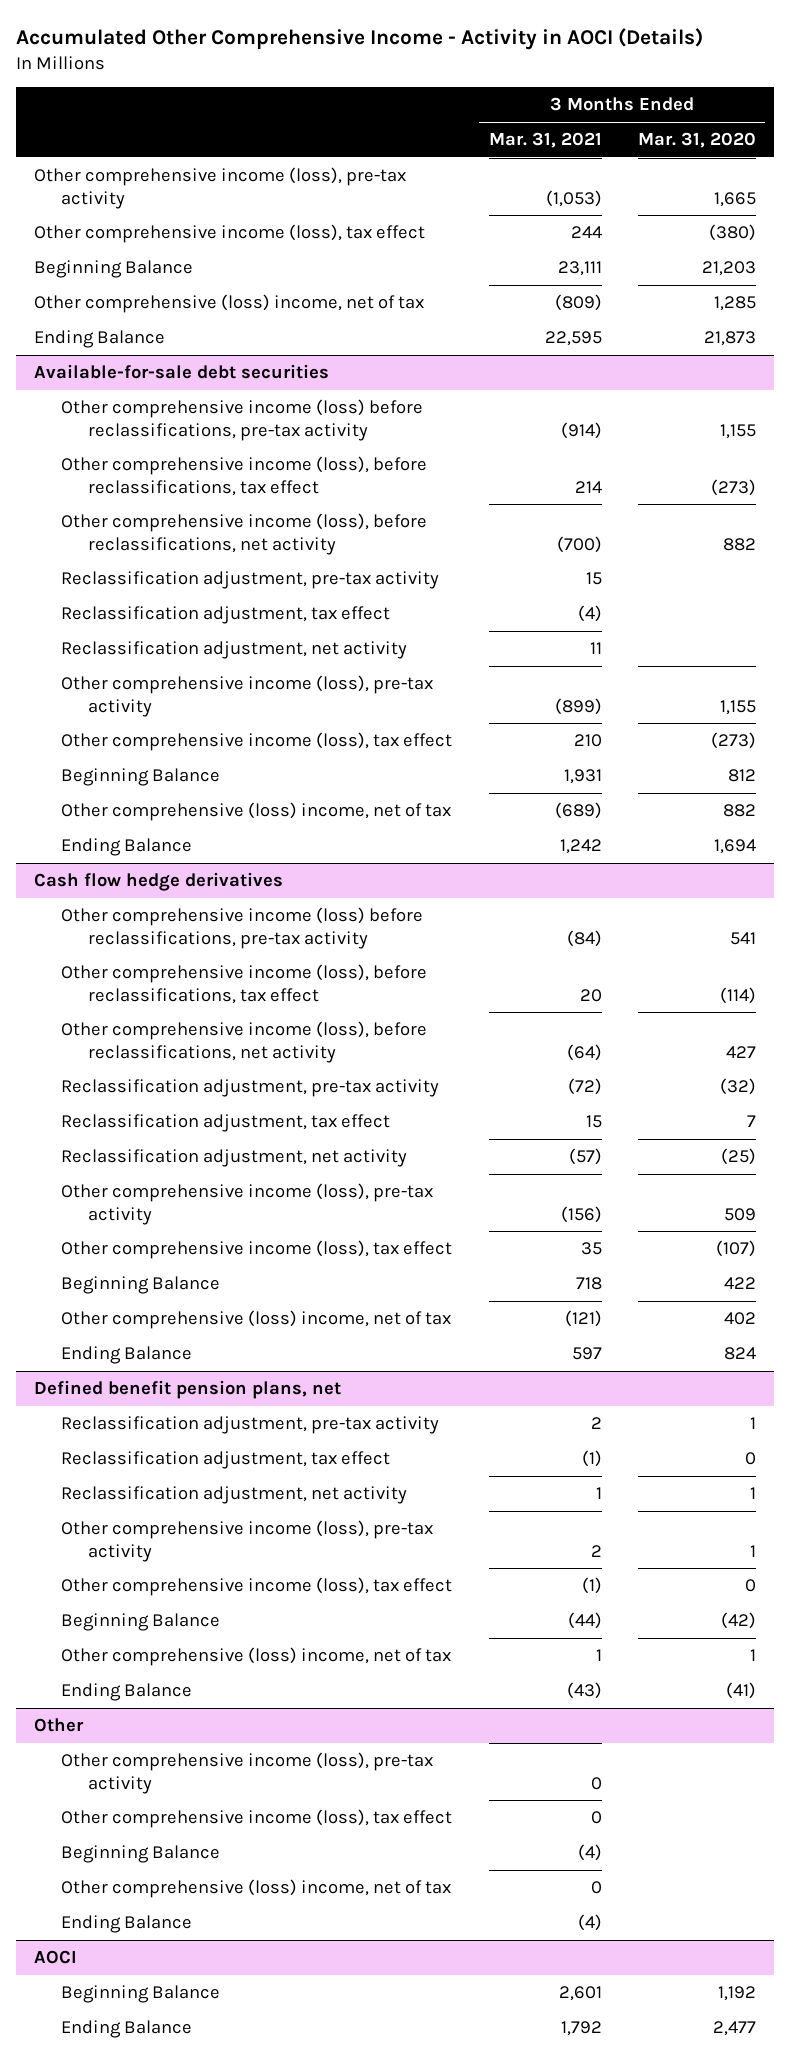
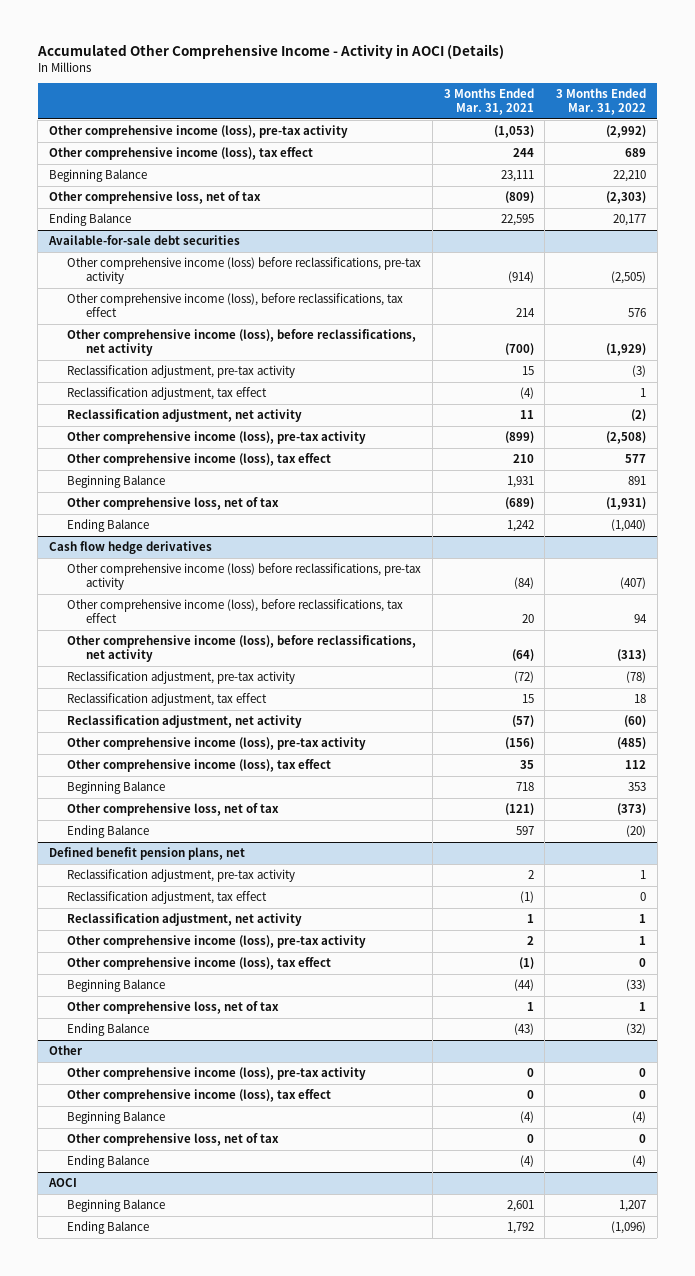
- | 3 Months Ended Mar. 31, 2021 | 3 Months Ended Mar. 31, 2020
+ | 3 Months Ended Mar. 31, 2021 | 3 Months Ended Mar. 31, 2022
- Other comprehensive (loss) income, net of tax | (809) | 1,285
+ Other comprehensive loss, net of tax | (809) | (2,303)
@ Available-for-sale debt securities
- Other comprehensive (loss) income, net of tax | (689) | 882
+ Other comprehensive loss, net of tax | (689) | (1,931)
@ Cash flow hedge derivatives
- Other comprehensive (loss) income, net of tax | (121) | 402
+ Other comprehensive loss, net of tax | (121) | (373)
@ Defined benefit pension plans, net
- Other comprehensive (loss) income, net of tax | 1 | 1
+ Other comprehensive loss, net of tax | 1 | 1
@ Other
- Other comprehensive (loss) income, net of tax | 0 |
+ Other comprehensive loss, net of tax | 0 | 0

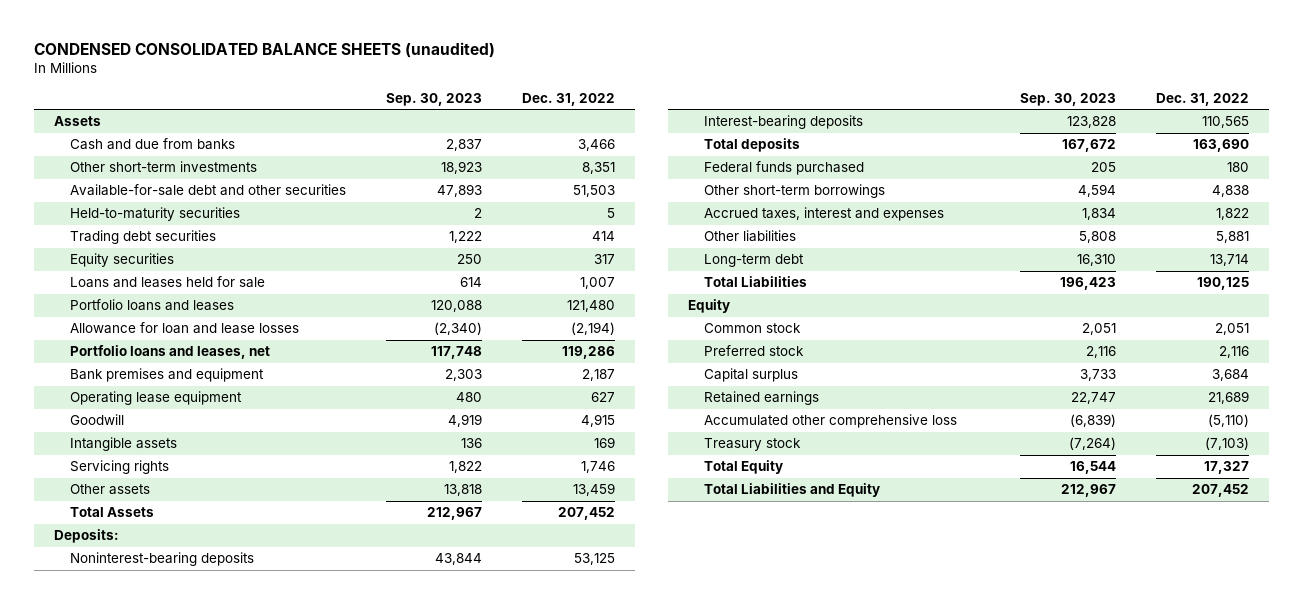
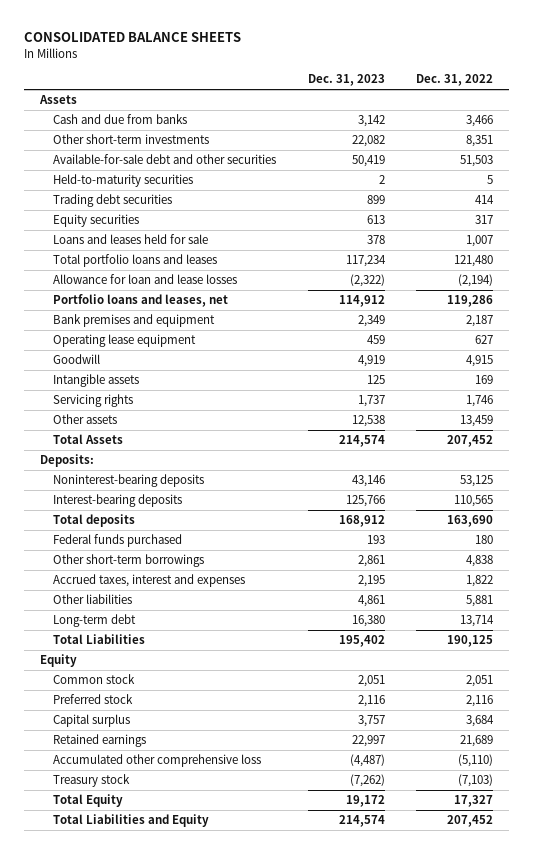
- CONDENSED CONSOLIDATED BALANCE SHEETS (unaudited)
+ CONSOLIDATED BALANCE SHEETS
- | Sep. 30, 2023 | Dec. 31, 2022
+ | Dec. 31, 2023 | Dec. 31, 2022
- Portfolio loans and leases | 120,088 | 121,480
+ Total portfolio loans and leases | 117,234 | 121,480

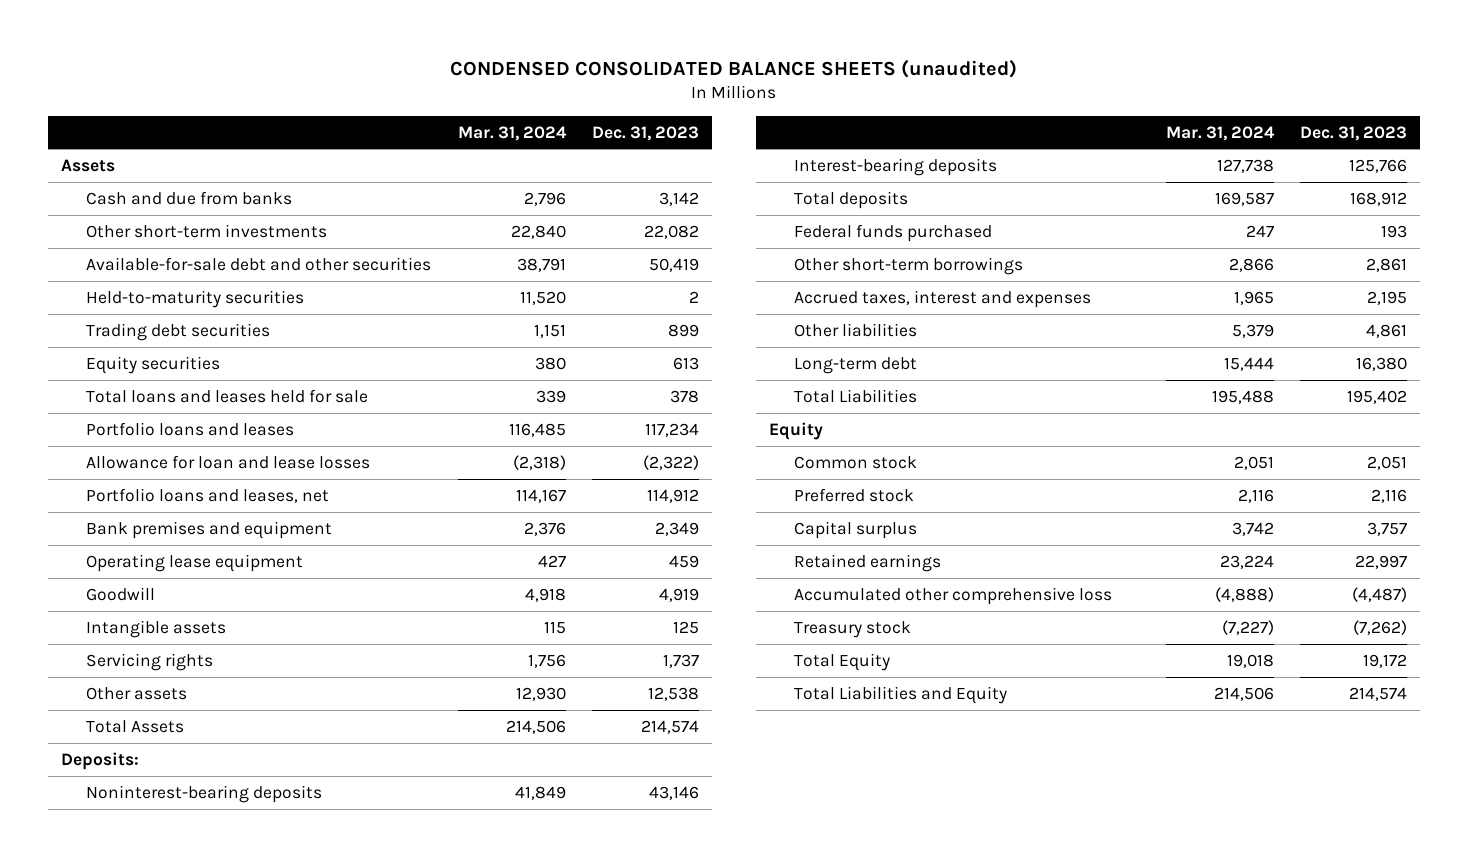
- CONSOLIDATED BALANCE SHEETS
+ CONDENSED CONSOLIDATED BALANCE SHEETS (unaudited)
- | Dec. 31, 2023 | Dec. 31, 2022
+ | Mar. 31, 2024 | Dec. 31, 2023
- Loans and leases held for sale | 378 | 1,007
- Total portfolio loans and leases | 117,234 | 121,480
+ Total loans and leases held for sale | 339 | 378
+ Portfolio loans and leases | 116,485 | 117,234

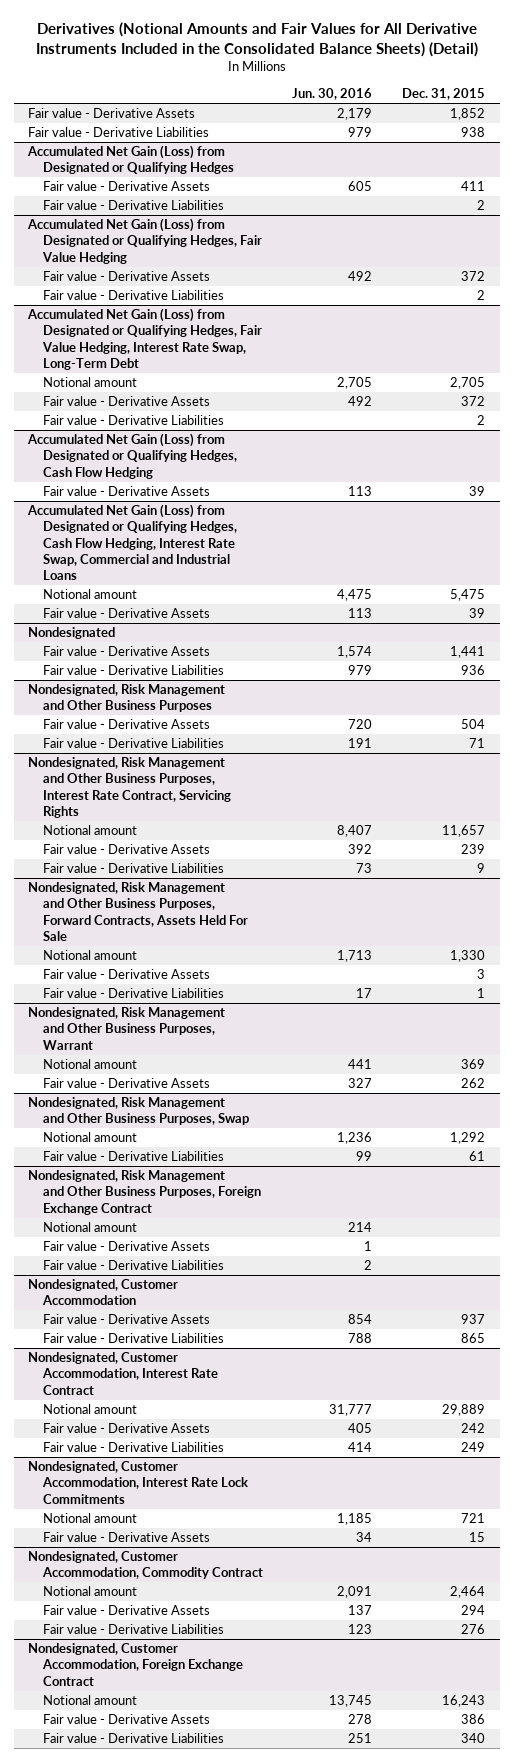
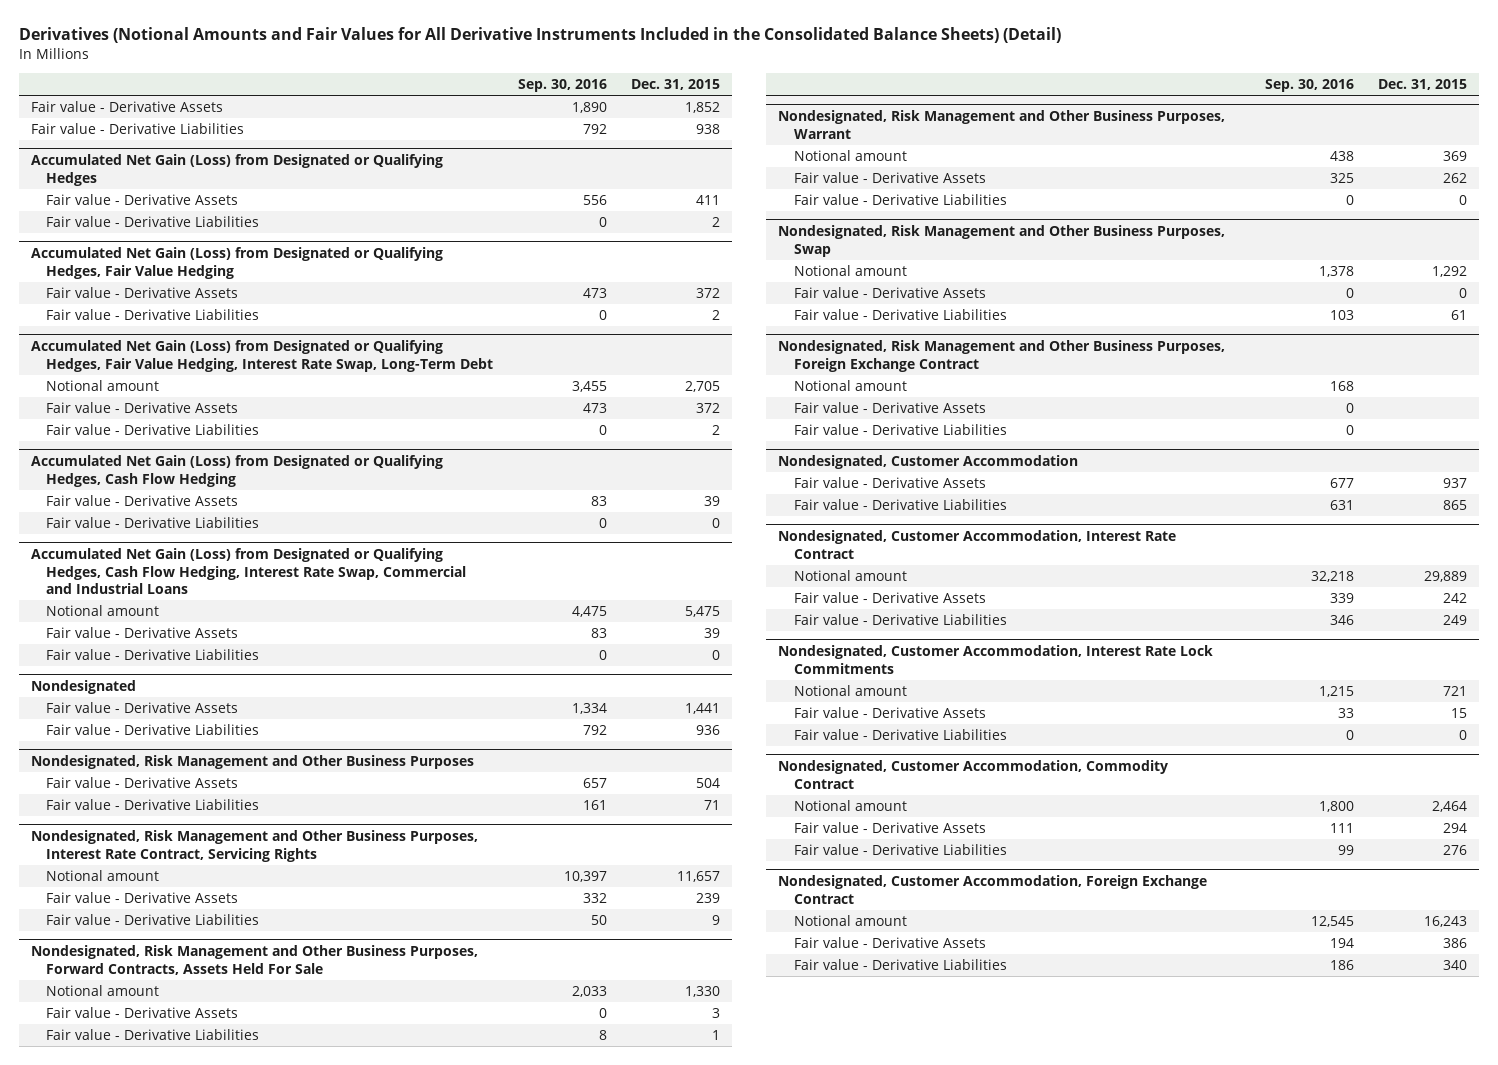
- | Jun. 30, 2016 | Dec. 31, 2015
+ | Sep. 30, 2016 | Dec. 31, 2015
@ Accumulated Net Gain (Loss) from Designated or Qualifying Hedges, Cash Flow Hedging
+ Fair value - Derivative Liabilities | 0 | 0
@ Accumulated Net Gain (Loss) from Designated or Qualifying Hedges, Cash Flow Hedging, Interest Rate Swap, Commercial and Industrial Loans
+ Fair value - Derivative Liabilities | 0 | 0
@ Nondesignated, Risk Management and Other Business Purposes, Warrant
+ Fair value - Derivative Liabilities | 0 | 0
@ Nondesignated, Risk Management and Other Business Purposes, Swap
+ Fair value - Derivative Assets | 0 | 0
@ Nondesignated, Customer Accommodation, Interest Rate Lock Commitments
+ Fair value - Derivative Liabilities | 0 | 0

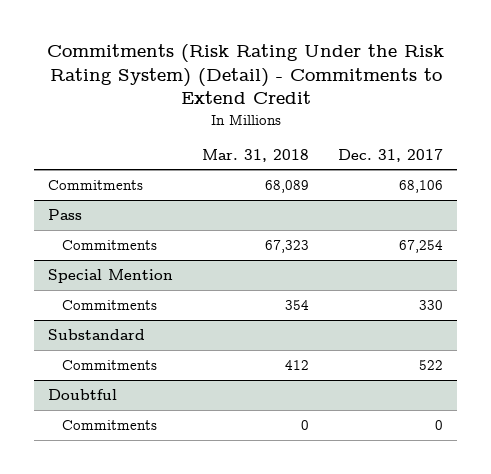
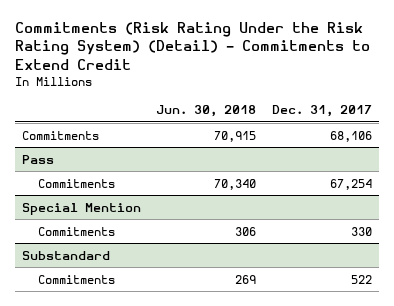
- | Mar. 31, 2018 | Dec. 31, 2017
+ | Jun. 30, 2018 | Dec. 31, 2017
- Doubtful
- Commitments | 0 | 0

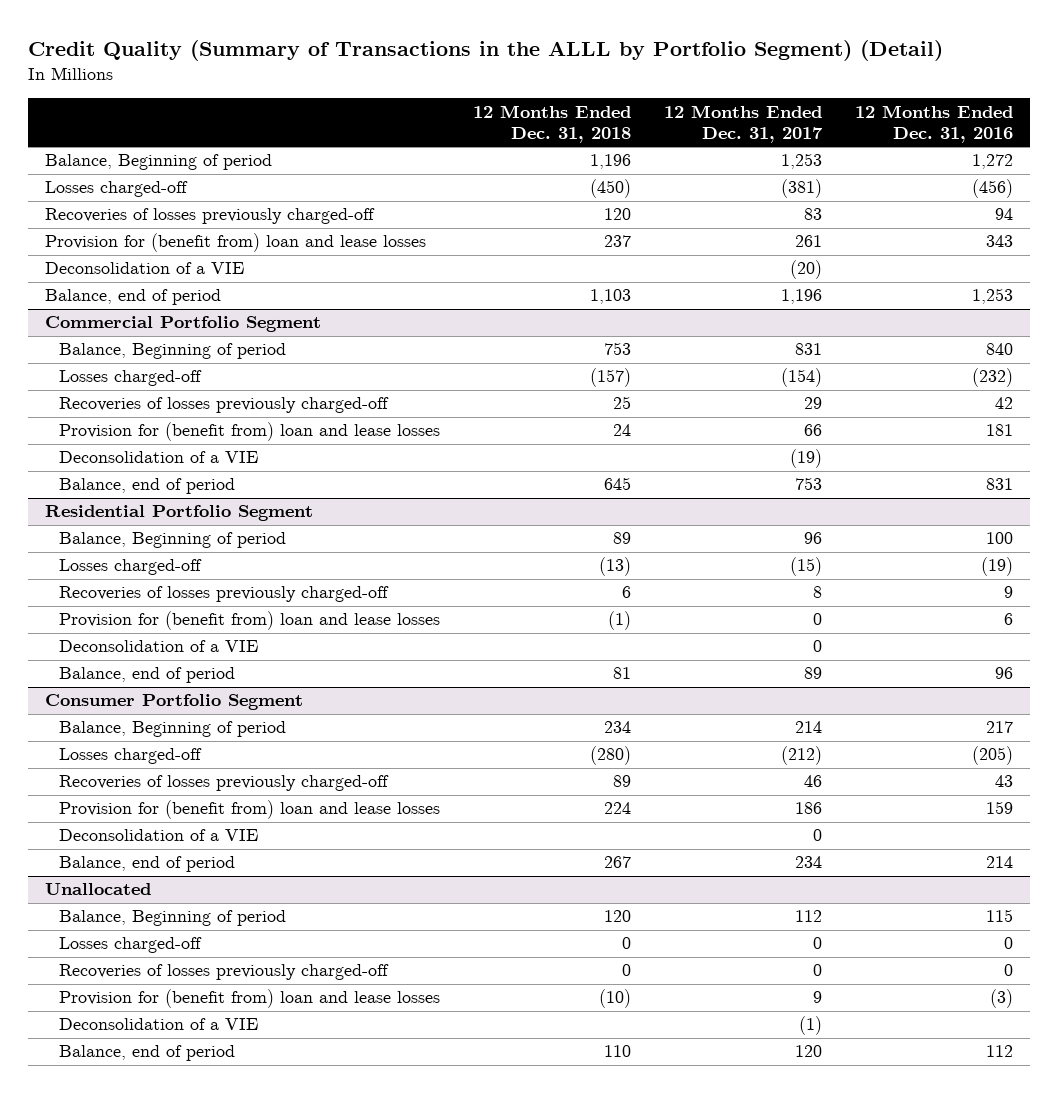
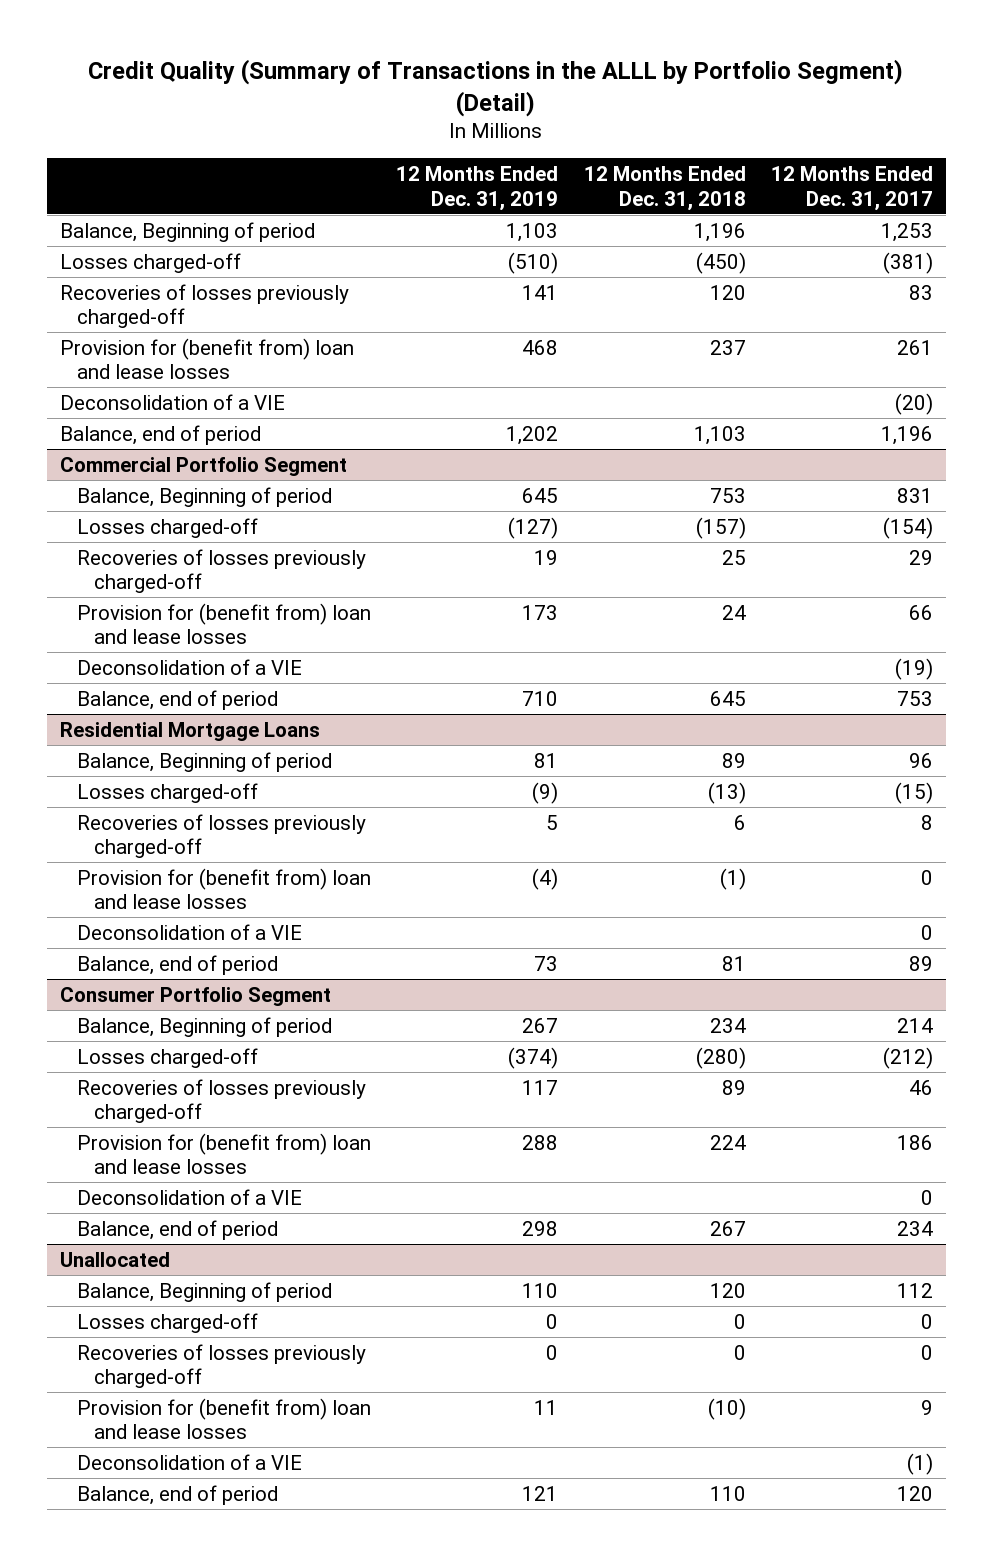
- | 12 Months Ended Dec. 31, 2018 | 12 Months Ended Dec. 31, 2017 | 12 Months Ended Dec. 31, 2016
+ | 12 Months Ended Dec. 31, 2019 | 12 Months Ended Dec. 31, 2018 | 12 Months Ended Dec. 31, 2017
- Residential Portfolio Segment
+ Residential Mortgage Loans

